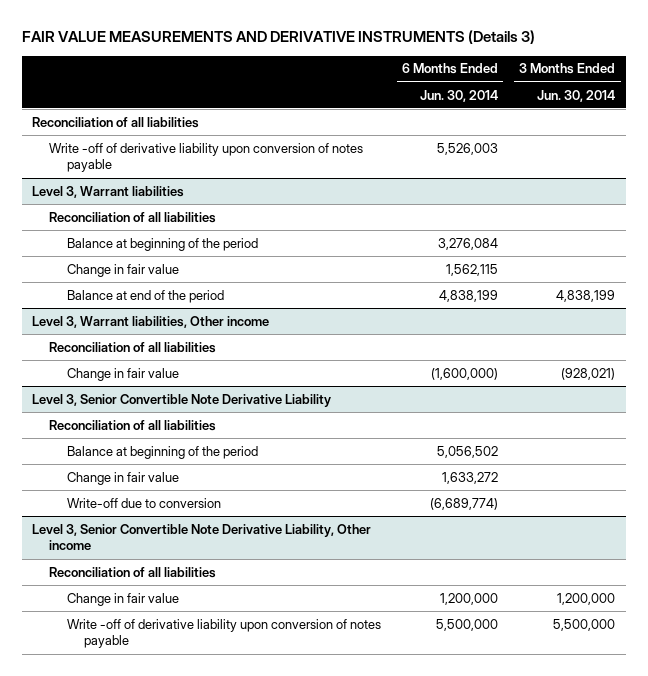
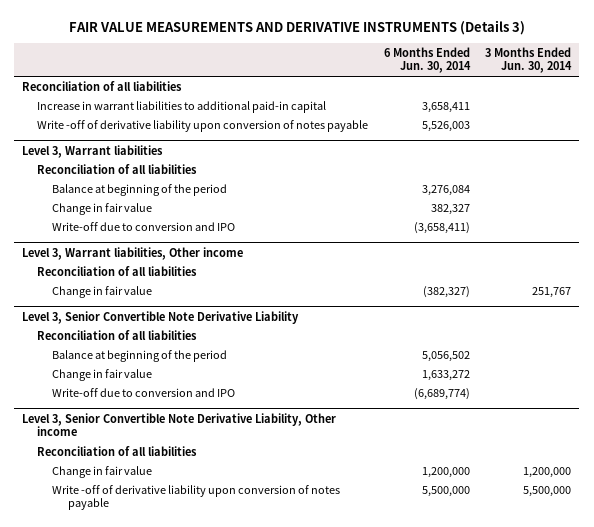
+ Increase in warrant liabilities to additional paid-in capital | 3,658,411 |
@ Level 3, Warrant liabilities
- Change in fair value | 1,562,115 |
- Balance at end of the period | 4,838,199 | 4,838,199
+ Change in fair value | 382,327 |
+ Write-off due to conversion and IPO | (3,658,411) |
@ Level 3, Warrant liabilities, Other income
- Change in fair value | (1,600,000) | (928,021)
+ Change in fair value | (382,327) | 251,767
@ Level 3, Senior Convertible Note Derivative Liability
- Write-off due to conversion | (6,689,774) |
+ Write-off due to conversion and IPO | (6,689,774) |

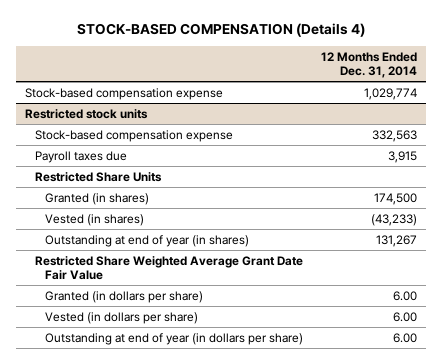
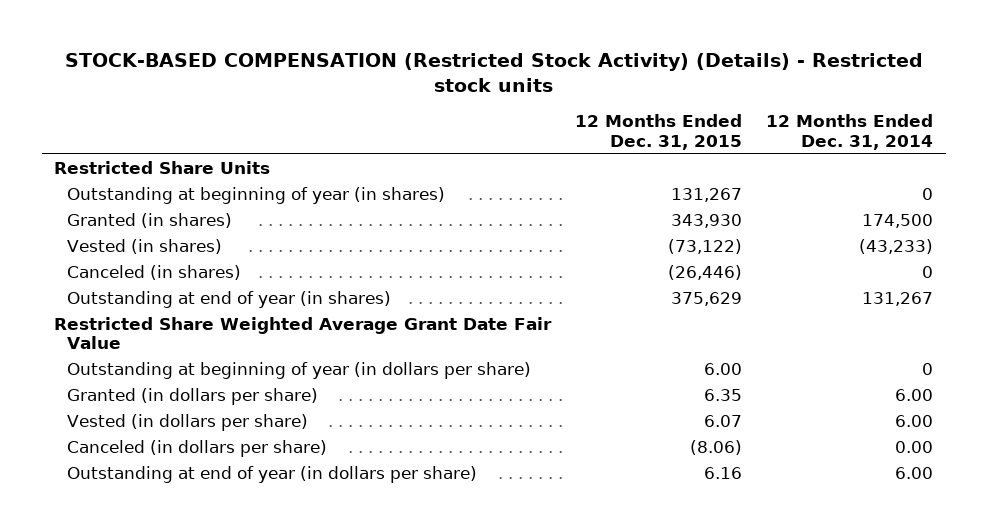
- STOCK-BASED COMPENSATION (Details 4)
+ STOCK-BASED COMPENSATION (Restricted Stock Activity) (Details) - Restricted stock units
- | 12 Months Ended Dec. 31, 2014
+ | 12 Months Ended Dec. 31, 2015 | 12 Months Ended Dec. 31, 2014
- Stock-based compensation expense | 1,029,774
- Restricted stock units
- Stock-based compensation expense | 332,563
- Payroll taxes due | 3,915
+ Outstanding at beginning of year (in shares) | 131,267 | 0
+ Canceled (in shares) | (26,446) | 0
+ Outstanding at beginning of year (in dollars per share) | 6.00 | 0
+ Canceled (in dollars per share) | (8.06) | 0.00

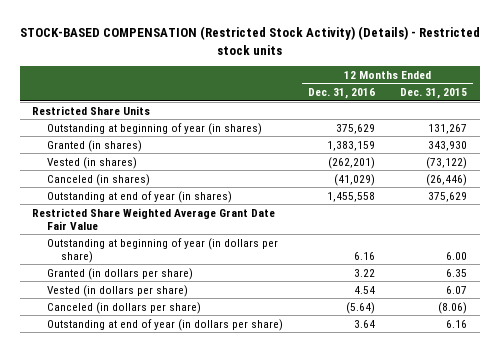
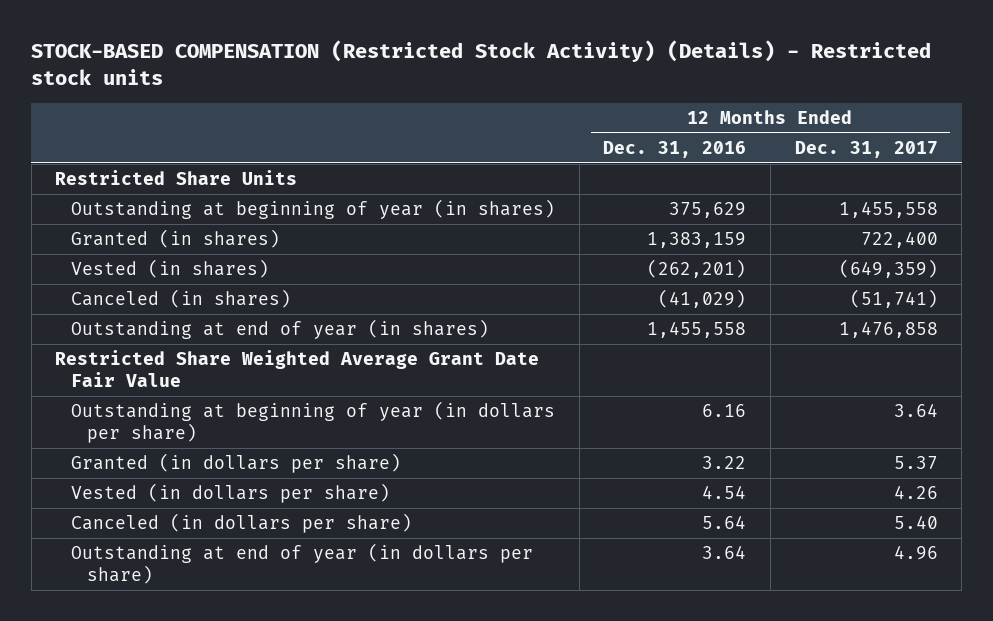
- | 12 Months Ended Dec. 31, 2016 | 12 Months Ended Dec. 31, 2015
+ | 12 Months Ended Dec. 31, 2016 | 12 Months Ended Dec. 31, 2017
- Canceled (in dollars per share) | (5.64) | (8.06)
+ Canceled (in dollars per share) | 5.64 | 5.40

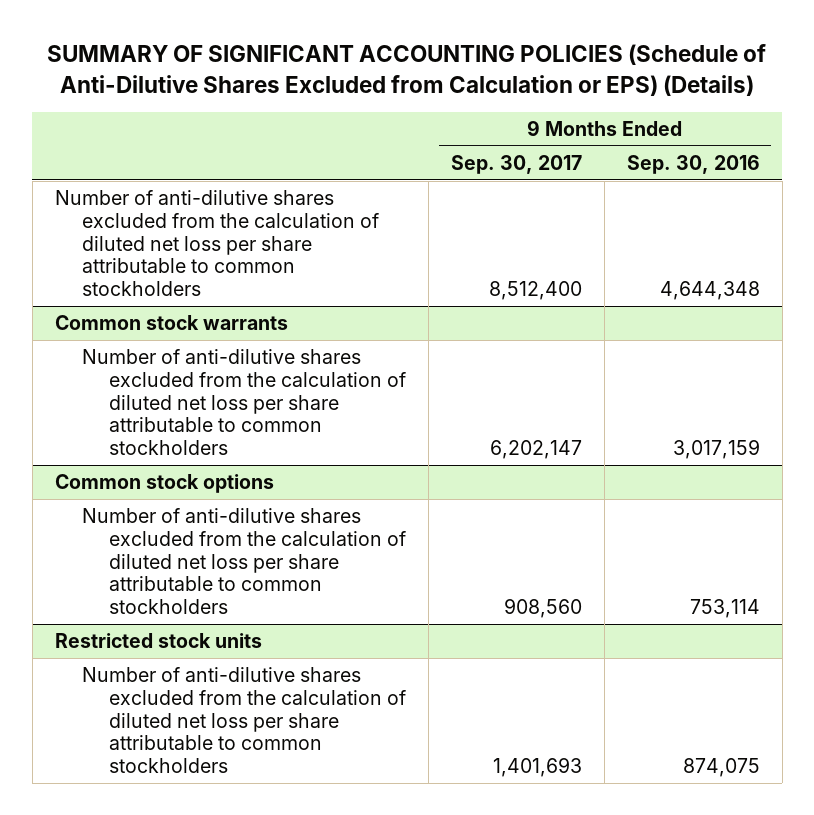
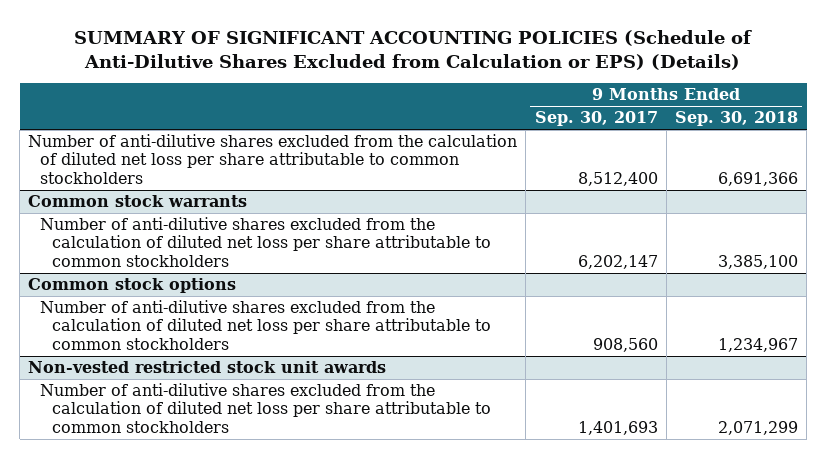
- | 9 Months Ended Sep. 30, 2017 | 9 Months Ended Sep. 30, 2016
+ | 9 Months Ended Sep. 30, 2017 | 9 Months Ended Sep. 30, 2018
- Restricted stock units
+ Non-vested restricted stock unit awards

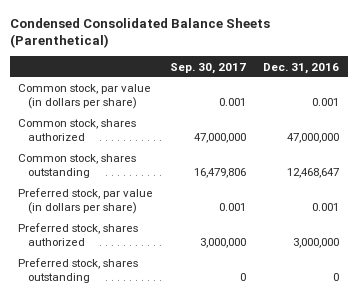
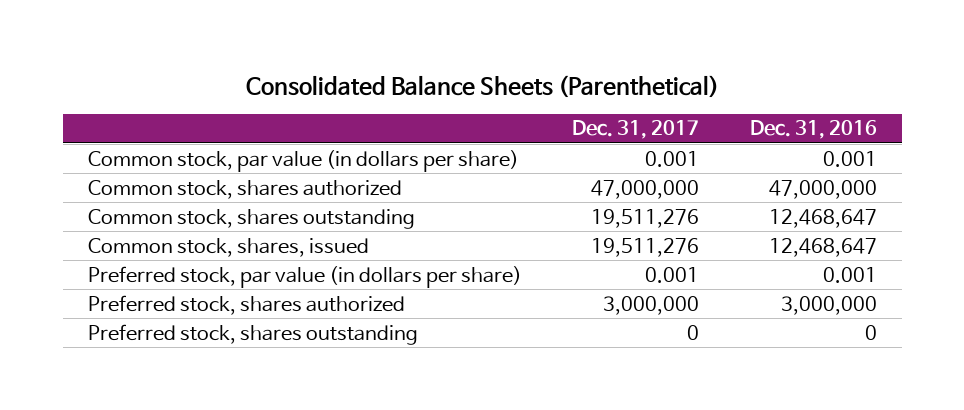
- Condensed Consolidated Balance Sheets (Parenthetical)
+ Consolidated Balance Sheets (Parenthetical)
- | Sep. 30, 2017 | Dec. 31, 2016
+ | Dec. 31, 2017 | Dec. 31, 2016
+ Common stock, shares, issued | 19,511,276 | 12,468,647

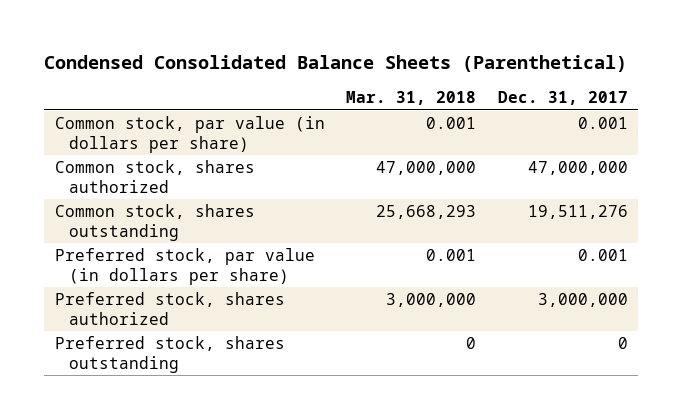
- Consolidated Balance Sheets (Parenthetical)
+ Condensed Consolidated Balance Sheets (Parenthetical)
- | Dec. 31, 2017 | Dec. 31, 2016
+ | Mar. 31, 2018 | Dec. 31, 2017
- Common stock, shares, issued | 19,511,276 | 12,468,647

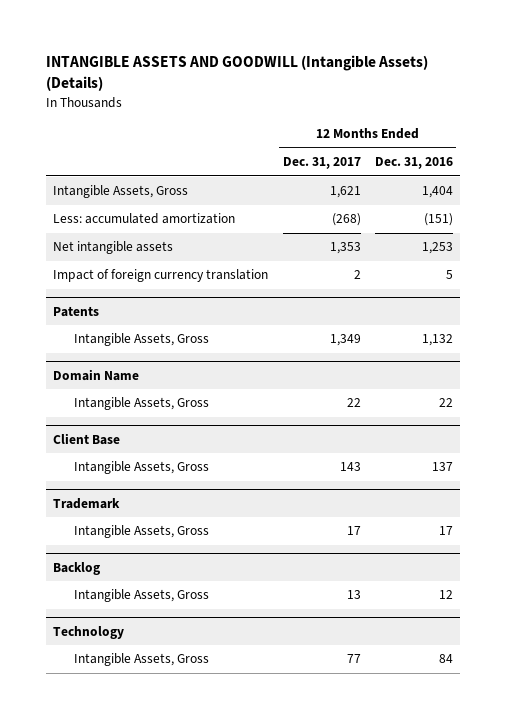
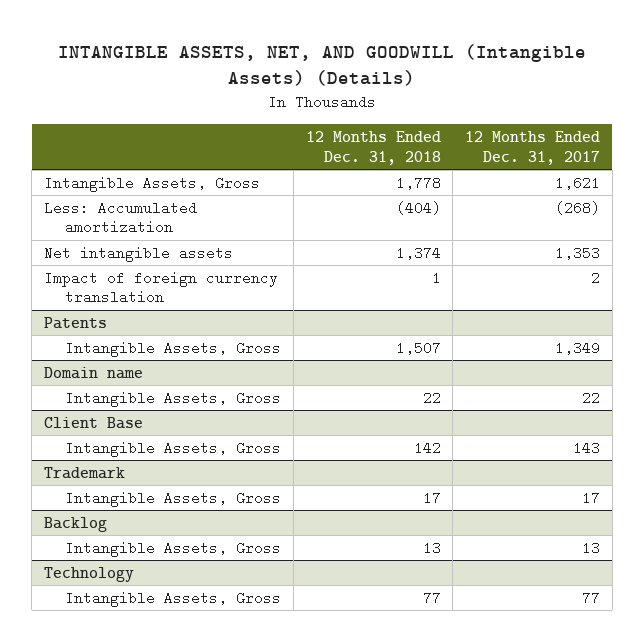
- INTANGIBLE ASSETS AND GOODWILL (Intangible Assets) (Details)
+ INTANGIBLE ASSETS, NET, AND GOODWILL (Intangible Assets) (Details)
- | 12 Months Ended Dec. 31, 2017 | 12 Months Ended Dec. 31, 2016
+ | 12 Months Ended Dec. 31, 2018 | 12 Months Ended Dec. 31, 2017
- Less: accumulated amortization | (268) | (151)
+ Less: Accumulated amortization | (404) | (268)
- Domain Name
+ Domain name

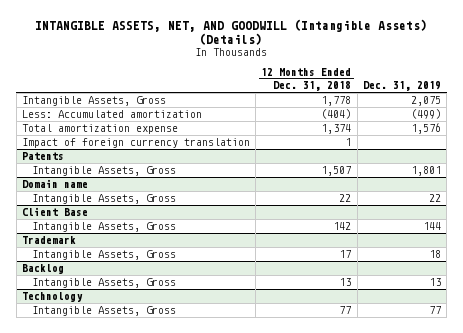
- | 12 Months Ended Dec. 31, 2018 | 12 Months Ended Dec. 31, 2017
+ | 12 Months Ended Dec. 31, 2018 | Dec. 31, 2019
- Net intangible assets | 1,374 | 1,353
+ Total amortization expense | 1,374 | 1,576

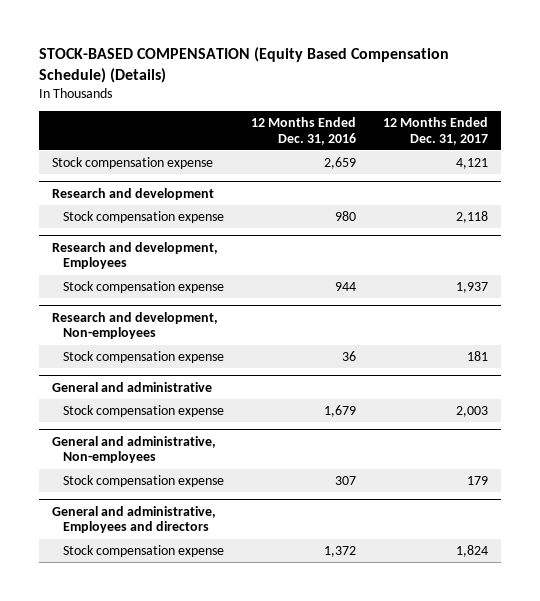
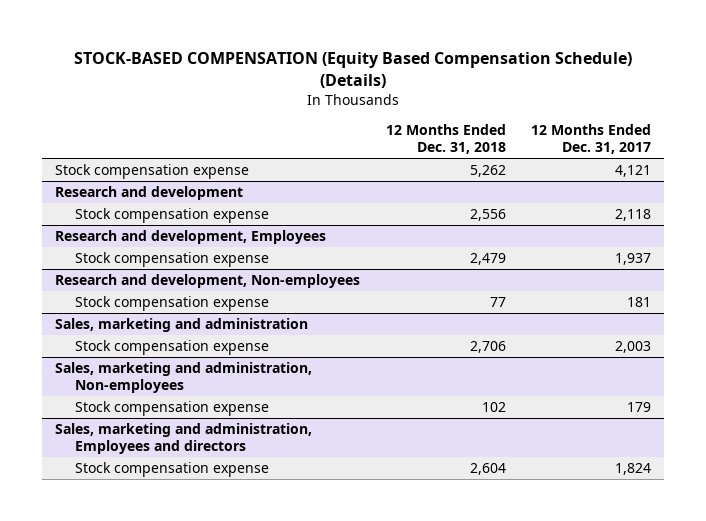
- | 12 Months Ended Dec. 31, 2016 | 12 Months Ended Dec. 31, 2017
+ | 12 Months Ended Dec. 31, 2018 | 12 Months Ended Dec. 31, 2017
- General and administrative
+ Sales, marketing and administration
- General and administrative, Non-employees
+ Sales, marketing and administration, Non-employees
- General and administrative, Employees and directors
+ Sales, marketing and administration, Employees and directors

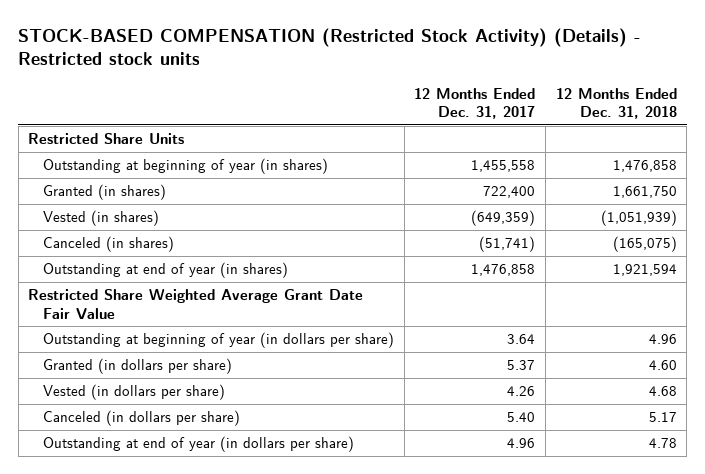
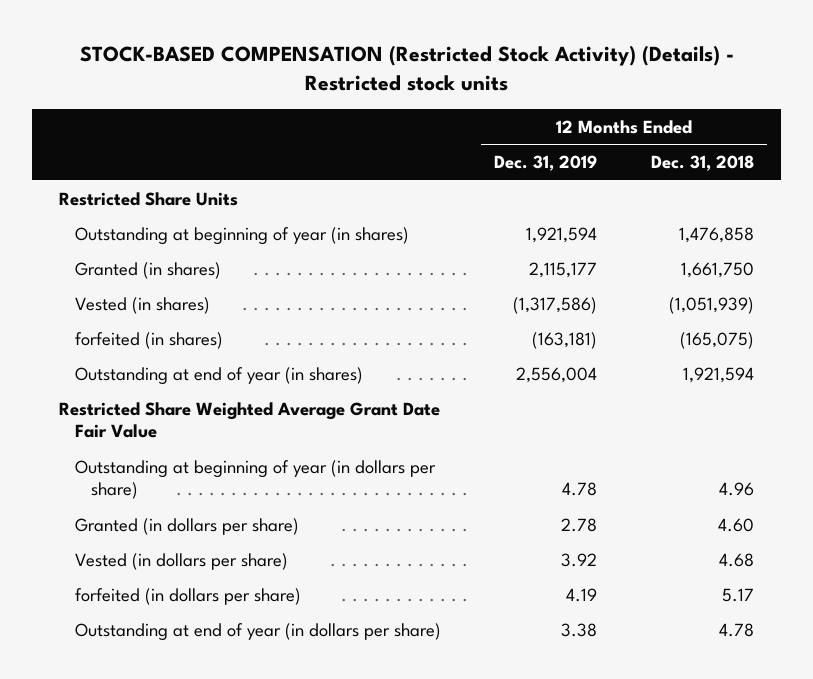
- | 12 Months Ended Dec. 31, 2017 | 12 Months Ended Dec. 31, 2018
+ | 12 Months Ended Dec. 31, 2019 | 12 Months Ended Dec. 31, 2018
- Canceled (in shares) | (51,741) | (165,075)
+ forfeited (in shares) | (163,181) | (165,075)
- Canceled (in dollars per share) | 5.40 | 5.17
+ forfeited (in dollars per share) | 4.19 | 5.17

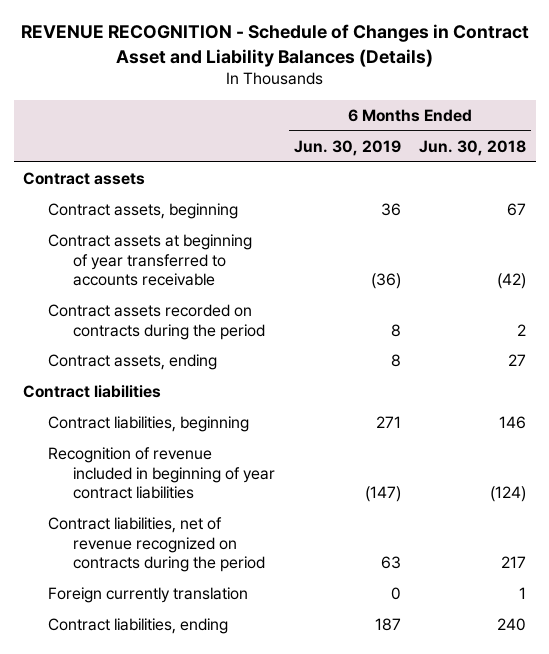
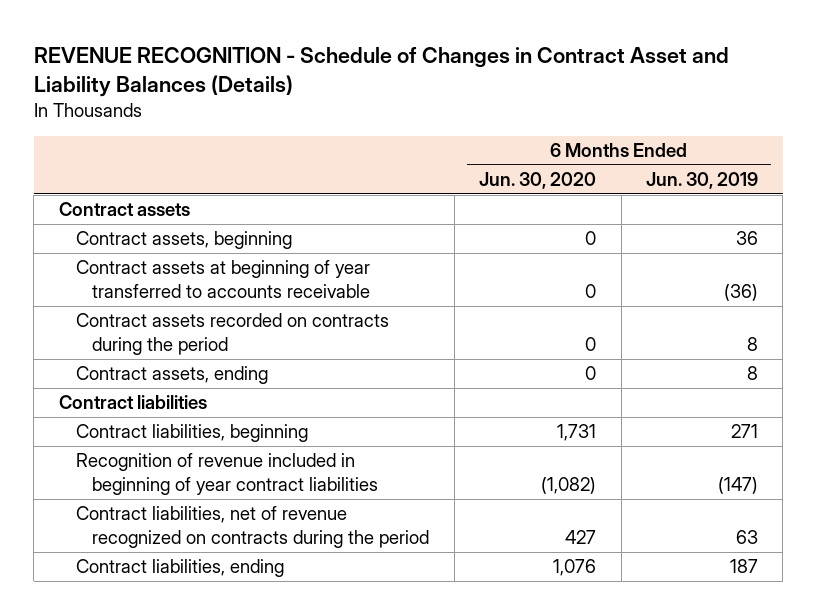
- | 6 Months Ended Jun. 30, 2019 | 6 Months Ended Jun. 30, 2018
+ | 6 Months Ended Jun. 30, 2020 | 6 Months Ended Jun. 30, 2019
- Foreign currently translation | 0 | 1

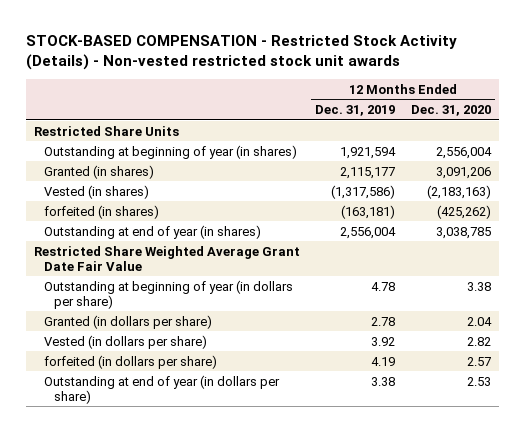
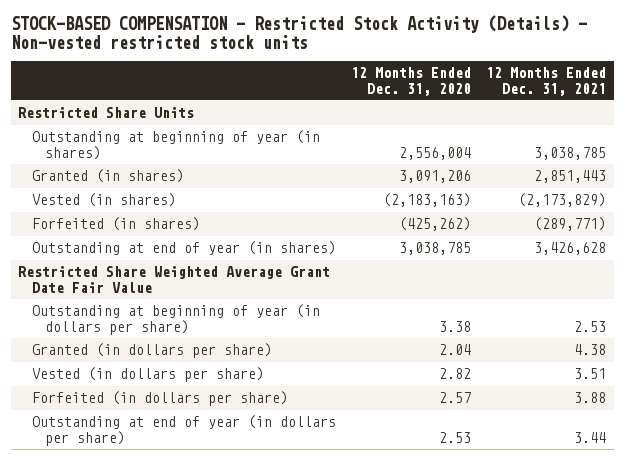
- STOCK-BASED COMPENSATION - Restricted Stock Activity (Details) - Non-vested restricted stock unit awards
+ STOCK-BASED COMPENSATION - Restricted Stock Activity (Details) - Non-vested restricted stock units
- | 12 Months Ended Dec. 31, 2019 | 12 Months Ended Dec. 31, 2020
+ | 12 Months Ended Dec. 31, 2020 | 12 Months Ended Dec. 31, 2021
- forfeited (in shares) | (163,181) | (425,262)
+ Forfeited (in shares) | (425,262) | (289,771)
- forfeited (in dollars per share) | 4.19 | 2.57
+ Forfeited (in dollars per share) | 2.57 | 3.88

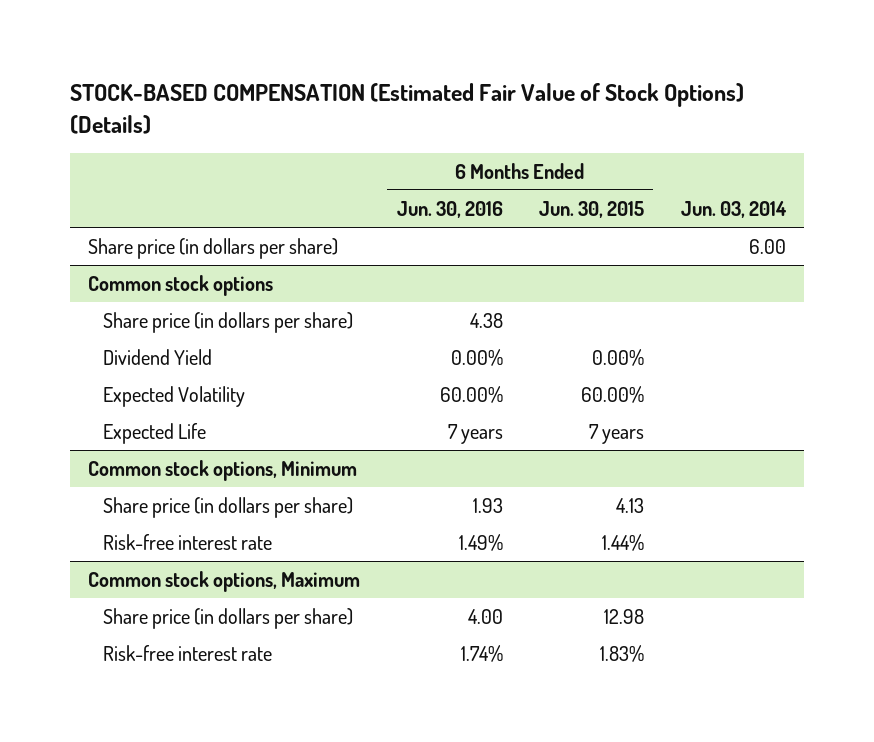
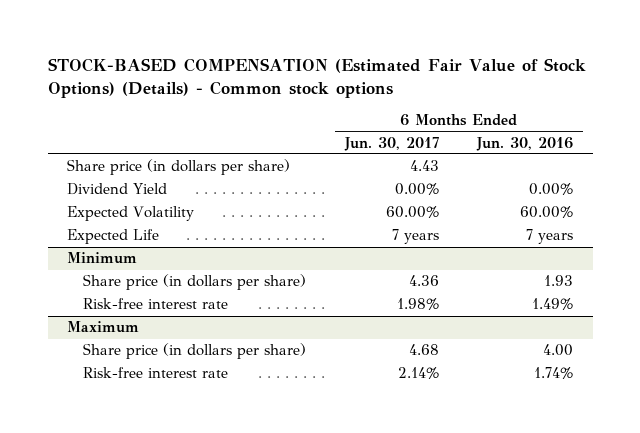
- STOCK-BASED COMPENSATION (Estimated Fair Value of Stock Options) (Details)
+ STOCK-BASED COMPENSATION (Estimated Fair Value of Stock Options) (Details) - Common stock options
- | 6 Months Ended Jun. 30, 2016 | 6 Months Ended Jun. 30, 2015 | Jun. 03, 2014
+ | 6 Months Ended Jun. 30, 2017 | 6 Months Ended Jun. 30, 2016
- Common stock options
- Share price (in dollars per share) | 4.38 | |
- Common stock options, Minimum
+ Minimum
- Common stock options, Maximum
+ Maximum

